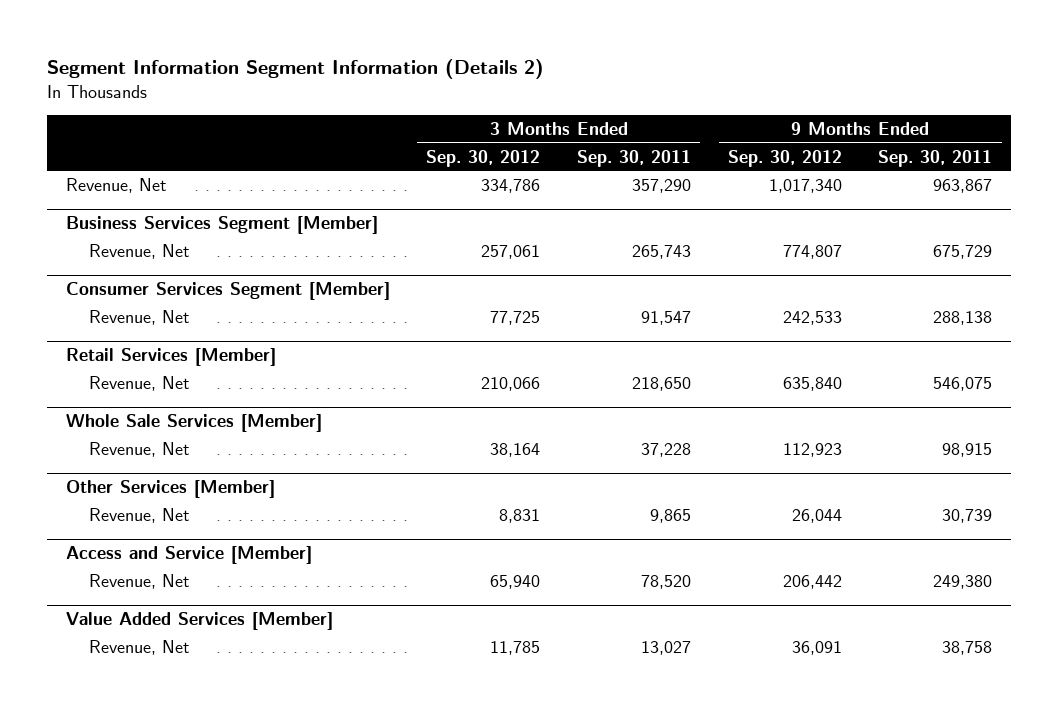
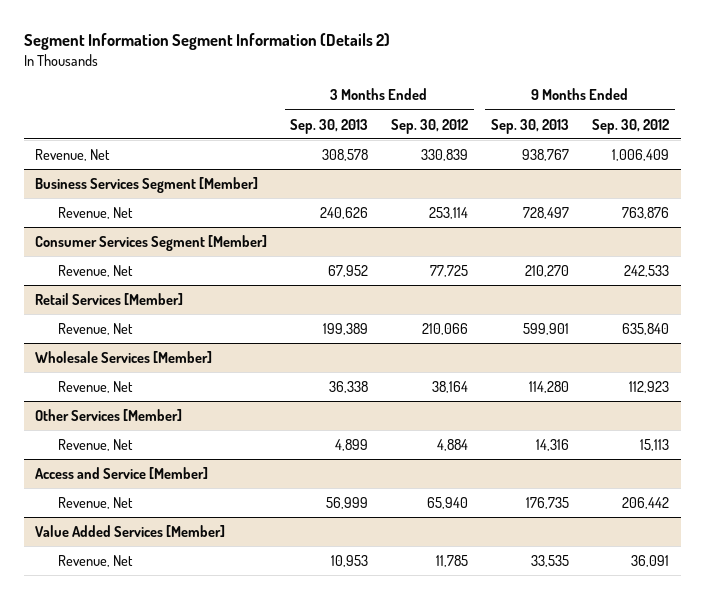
- | 3 Months Ended Sep. 30, 2012 | 3 Months Ended Sep. 30, 2011 | 9 Months Ended Sep. 30, 2012 | 9 Months Ended Sep. 30, 2011
+ | 3 Months Ended Sep. 30, 2013 | 3 Months Ended Sep. 30, 2012 | 9 Months Ended Sep. 30, 2013 | 9 Months Ended Sep. 30, 2012
- Revenue, Net | 334,786 | 357,290 | 1,017,340 | 963,867
+ Revenue, Net | 308,578 | 330,839 | 938,767 | 1,006,409
@ Business Services Segment [Member]
- Revenue, Net | 257,061 | 265,743 | 774,807 | 675,729
+ Revenue, Net | 240,626 | 253,114 | 728,497 | 763,876
- Whole Sale Services [Member]
+ Wholesale Services [Member]
@ Other Services [Member]
- Revenue, Net | 8,831 | 9,865 | 26,044 | 30,739
+ Revenue, Net | 4,899 | 4,884 | 14,316 | 15,113

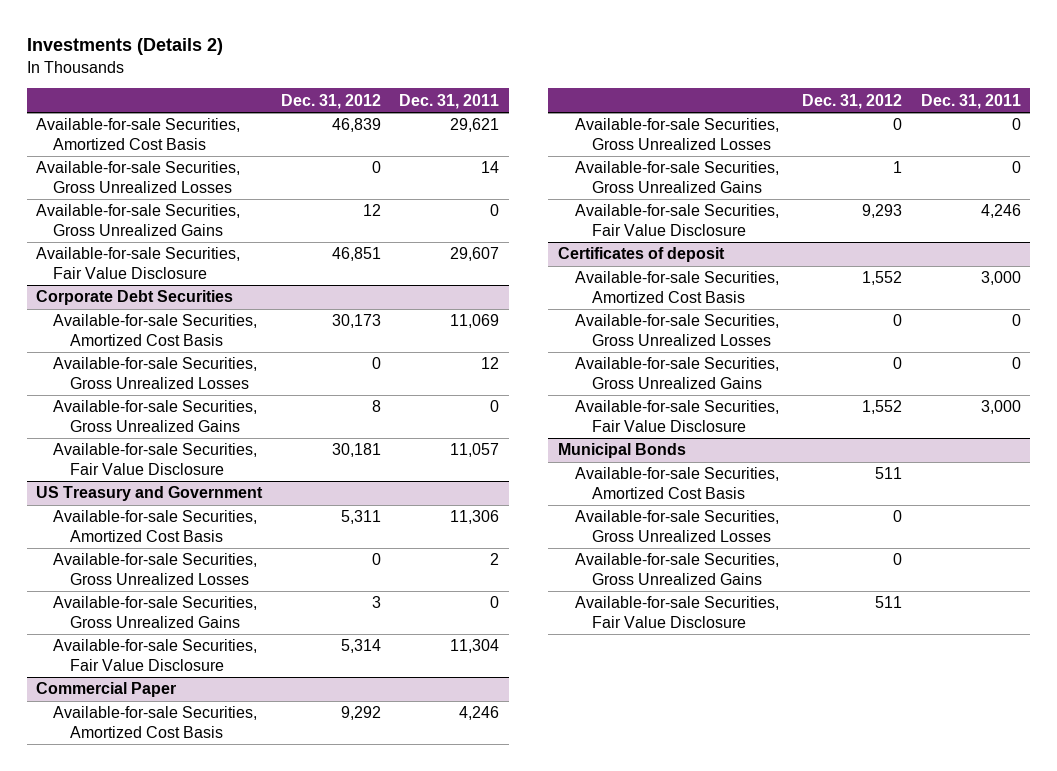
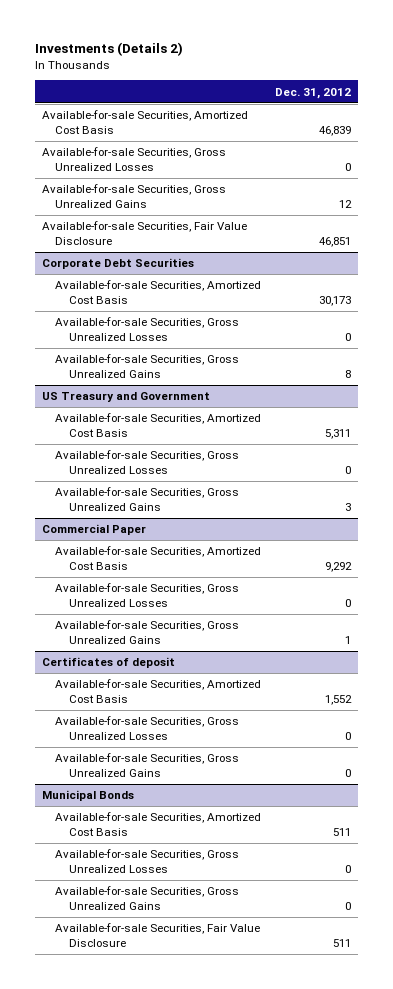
- | Dec. 31, 2012 | Dec. 31, 2011
+ | Dec. 31, 2012
@ Corporate Debt Securities
- Available-for-sale Securities, Fair Value Disclosure | 30,181 | 11,057
@ US Treasury and Government
- Available-for-sale Securities, Fair Value Disclosure | 5,314 | 11,304
@ Commercial Paper
- Available-for-sale Securities, Fair Value Disclosure | 9,293 | 4,246
@ Certificates of deposit
- Available-for-sale Securities, Fair Value Disclosure | 1,552 | 3,000

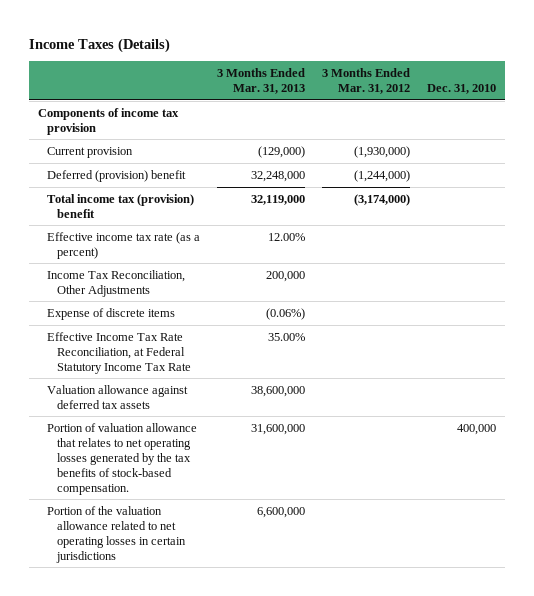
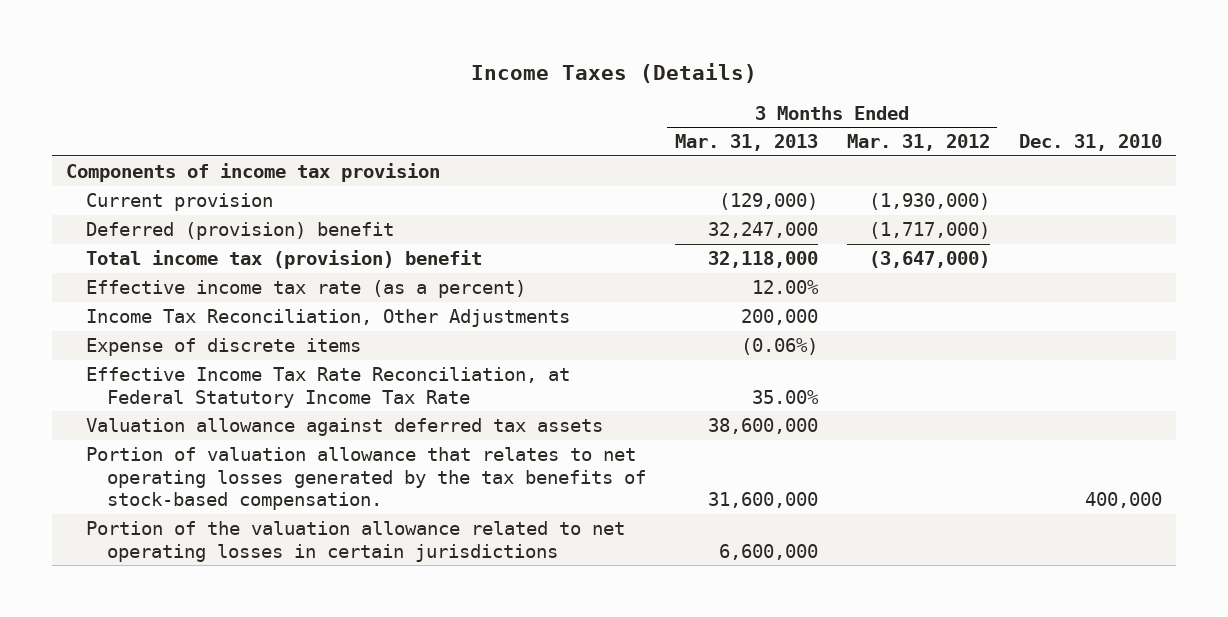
- Deferred (provision) benefit | 32,248,000 | (1,244,000) |
- Total income tax (provision) benefit | 32,119,000 | (3,174,000) |
+ Deferred (provision) benefit | 32,247,000 | (1,717,000) |
+ Total income tax (provision) benefit | 32,118,000 | (3,647,000) |

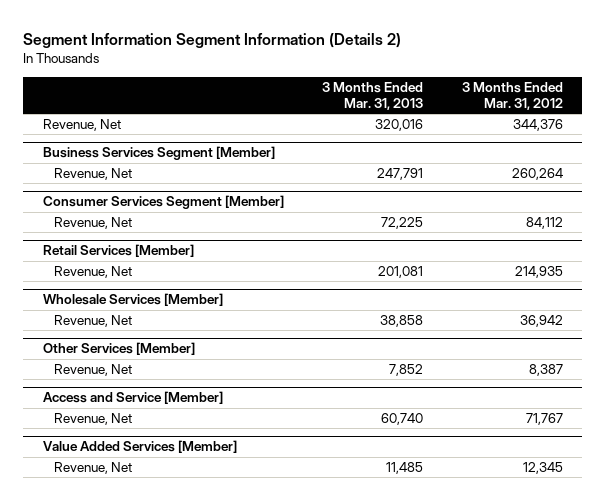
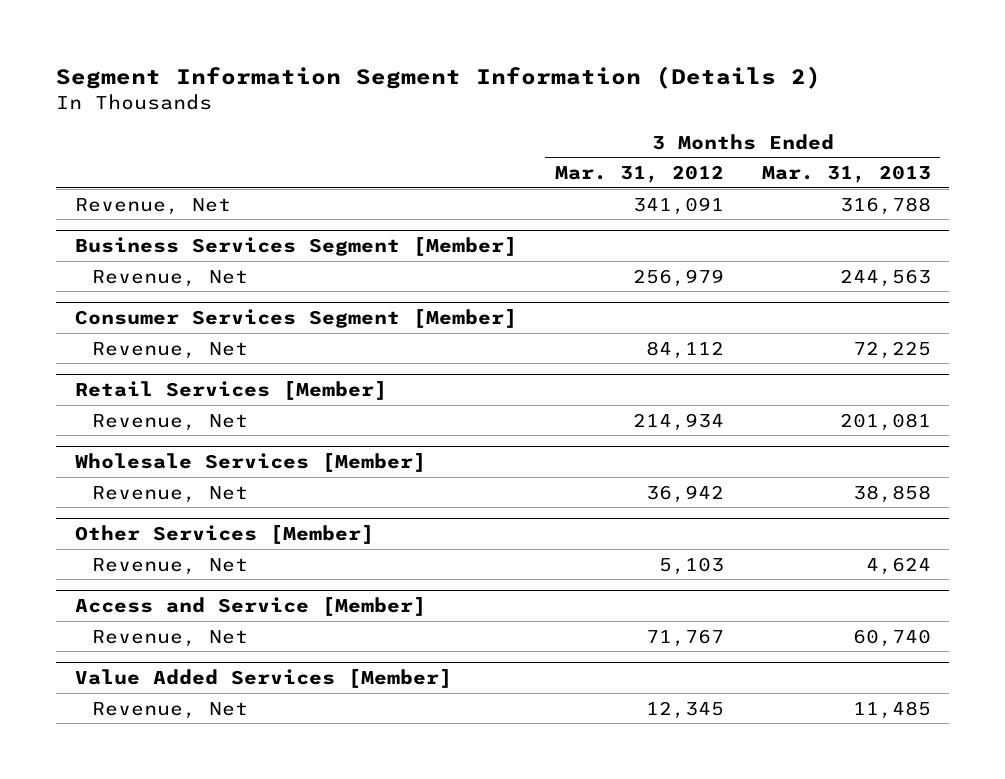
- | 3 Months Ended Mar. 31, 2013 | 3 Months Ended Mar. 31, 2012
+ | 3 Months Ended Mar. 31, 2012 | 3 Months Ended Mar. 31, 2013
- Revenue, Net | 320,016 | 344,376
+ Revenue, Net | 341,091 | 316,788
@ Business Services Segment [Member]
- Revenue, Net | 247,791 | 260,264
+ Revenue, Net | 256,979 | 244,563
@ Retail Services [Member]
- Revenue, Net | 201,081 | 214,935
+ Revenue, Net | 214,934 | 201,081
@ Other Services [Member]
- Revenue, Net | 7,852 | 8,387
+ Revenue, Net | 5,103 | 4,624

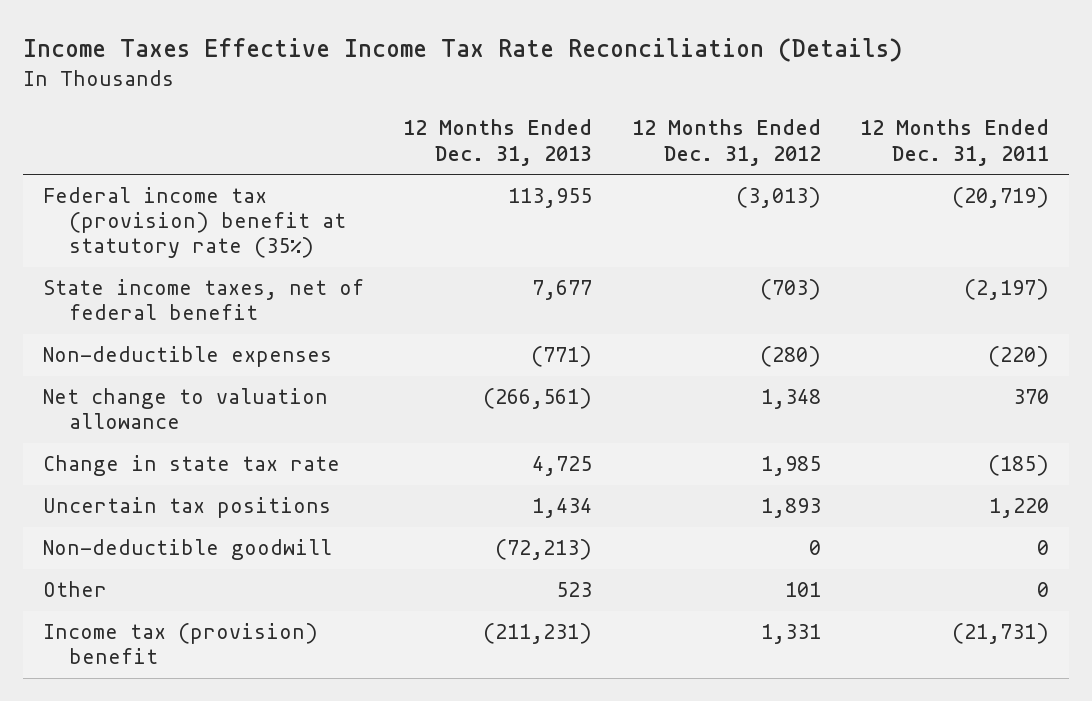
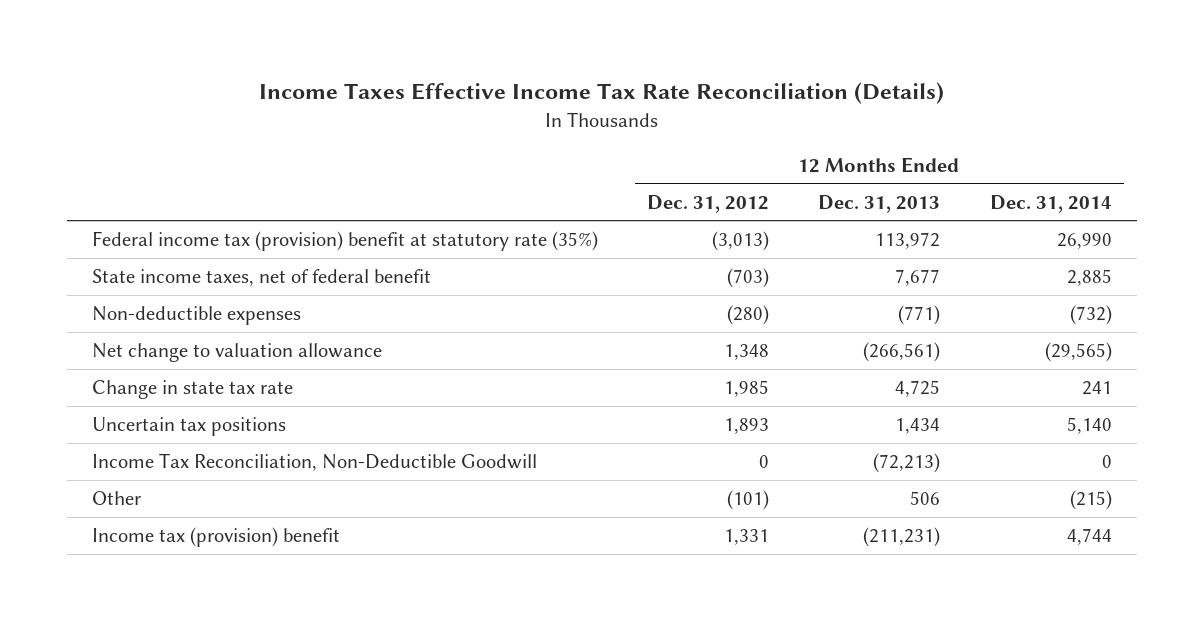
- | 12 Months Ended Dec. 31, 2013 | 12 Months Ended Dec. 31, 2012 | 12 Months Ended Dec. 31, 2011
+ | 12 Months Ended Dec. 31, 2012 | 12 Months Ended Dec. 31, 2013 | 12 Months Ended Dec. 31, 2014
- Federal income tax (provision) benefit at statutory rate (35%) | 113,955 | (3,013) | (20,719)
+ Federal income tax (provision) benefit at statutory rate (35%) | (3,013) | 113,972 | 26,990
- Non-deductible goodwill | (72,213) | 0 | 0
- Other | 523 | 101 | 0
+ Income Tax Reconciliation, Non-Deductible Goodwill | 0 | (72,213) | 0
+ Other | (101) | 506 | (215)

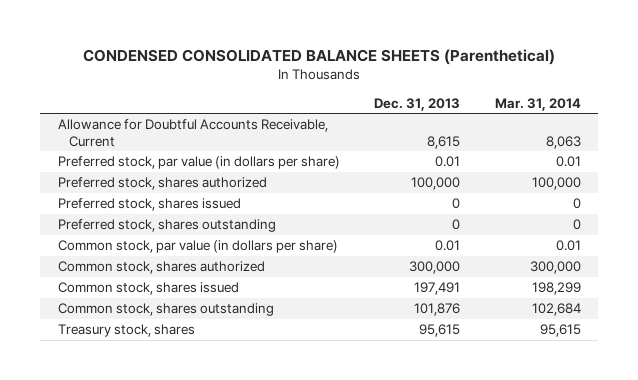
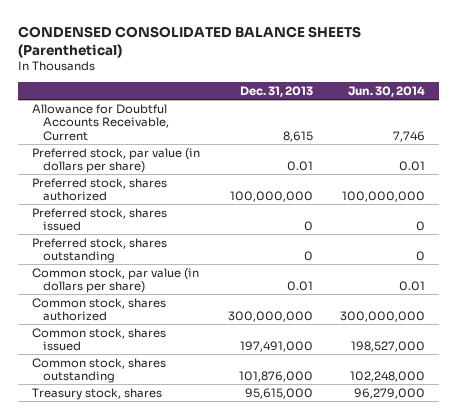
- | Dec. 31, 2013 | Mar. 31, 2014
+ | Dec. 31, 2013 | Jun. 30, 2014
- Preferred stock, shares authorized | 100,000 | 100,000
+ Preferred stock, shares authorized | 100,000,000 | 100,000,000
- Common stock, shares authorized | 300,000 | 300,000
- Common stock, shares issued | 197,491 | 198,299
- Common stock, shares outstanding | 101,876 | 102,684
- Treasury stock, shares | 95,615 | 95,615
+ Common stock, shares authorized | 300,000,000 | 300,000,000
+ Common stock, shares issued | 197,491,000 | 198,527,000
+ Common stock, shares outstanding | 101,876,000 | 102,248,000
+ Treasury stock, shares | 95,615,000 | 96,279,000

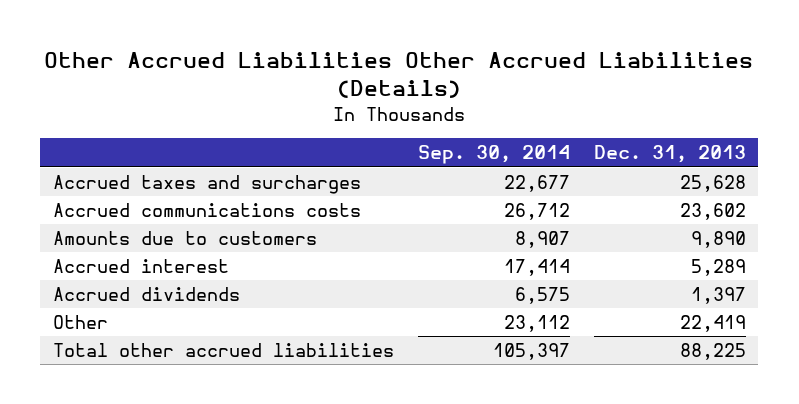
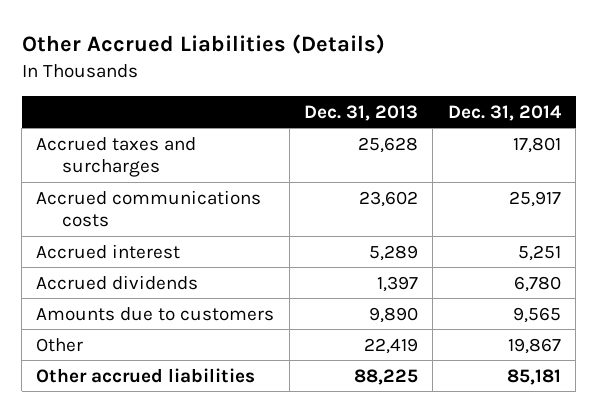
- Other Accrued Liabilities Other Accrued Liabilities (Details)
+ Other Accrued Liabilities (Details)
- | Sep. 30, 2014 | Dec. 31, 2013
+ | Dec. 31, 2013 | Dec. 31, 2014
moved down: Amounts due to customers | 9,890 | 9,565
- Total other accrued liabilities | 105,397 | 88,225
+ Other accrued liabilities | 88,225 | 85,181

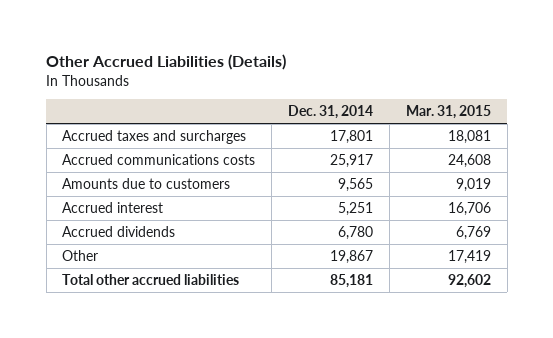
- | Dec. 31, 2013 | Dec. 31, 2014
+ | Dec. 31, 2014 | Mar. 31, 2015
moved up: Amounts due to customers | 9,565 | 9,019
- Other accrued liabilities | 88,225 | 85,181
+ Total other accrued liabilities | 85,181 | 92,602

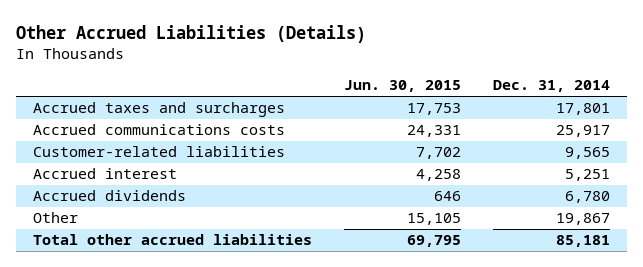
- | Dec. 31, 2014 | Mar. 31, 2015
+ | Jun. 30, 2015 | Dec. 31, 2014
- Amounts due to customers | 9,565 | 9,019
+ Customer-related liabilities | 7,702 | 9,565

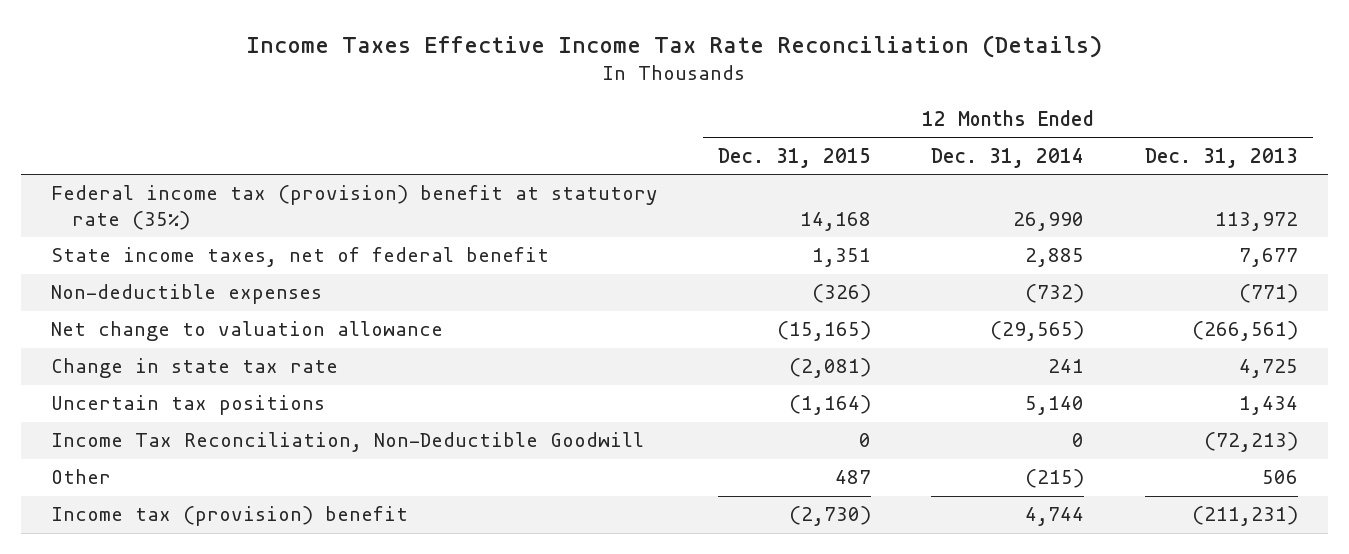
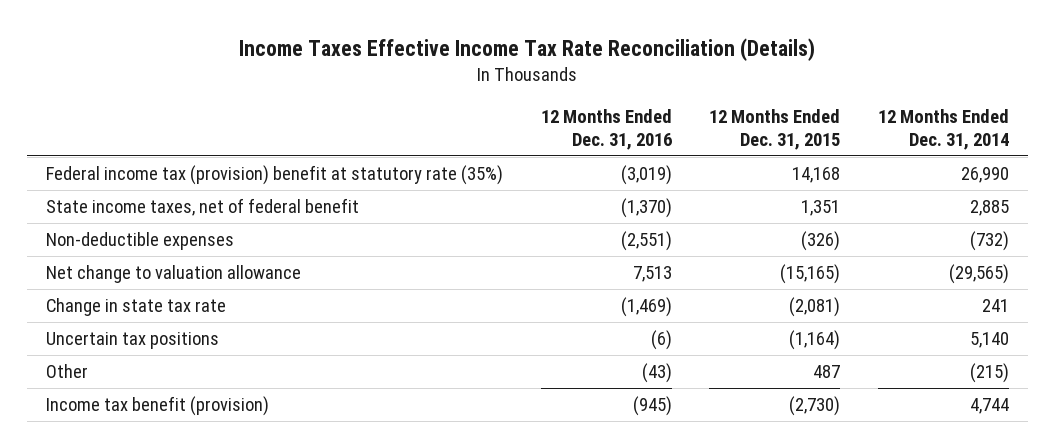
- | 12 Months Ended Dec. 31, 2015 | 12 Months Ended Dec. 31, 2014 | 12 Months Ended Dec. 31, 2013
+ | 12 Months Ended Dec. 31, 2016 | 12 Months Ended Dec. 31, 2015 | 12 Months Ended Dec. 31, 2014
- Income Tax Reconciliation, Non-Deductible Goodwill | 0 | 0 | (72,213)
- Income tax (provision) benefit | (2,730) | 4,744 | (211,231)
+ Income tax benefit (provision) | (945) | (2,730) | 4,744

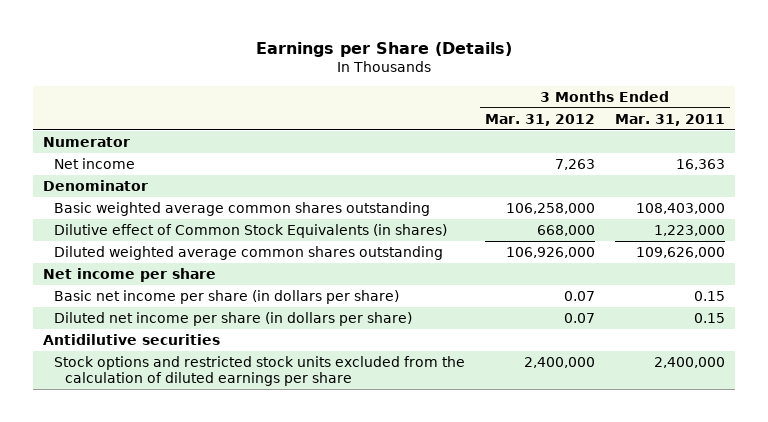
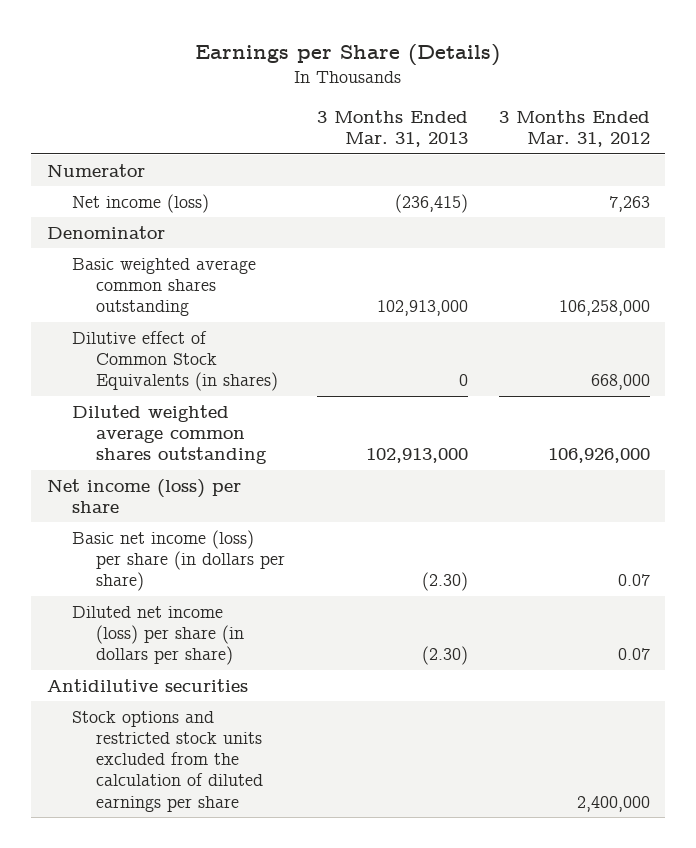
- | 3 Months Ended Mar. 31, 2012 | 3 Months Ended Mar. 31, 2011
+ | 3 Months Ended Mar. 31, 2013 | 3 Months Ended Mar. 31, 2012
- Net income | 7,263 | 16,363
+ Net income (loss) | (236,415) | 7,263
- Net income per share
- Basic net income per share (in dollars per share) | 0.07 | 0.15
- Diluted net income per share (in dollars per share) | 0.07 | 0.15
+ Net income (loss) per share
+ Basic net income (loss) per share (in dollars per share) | (2.30) | 0.07
+ Diluted net income (loss) per share (in dollars per share) | (2.30) | 0.07

